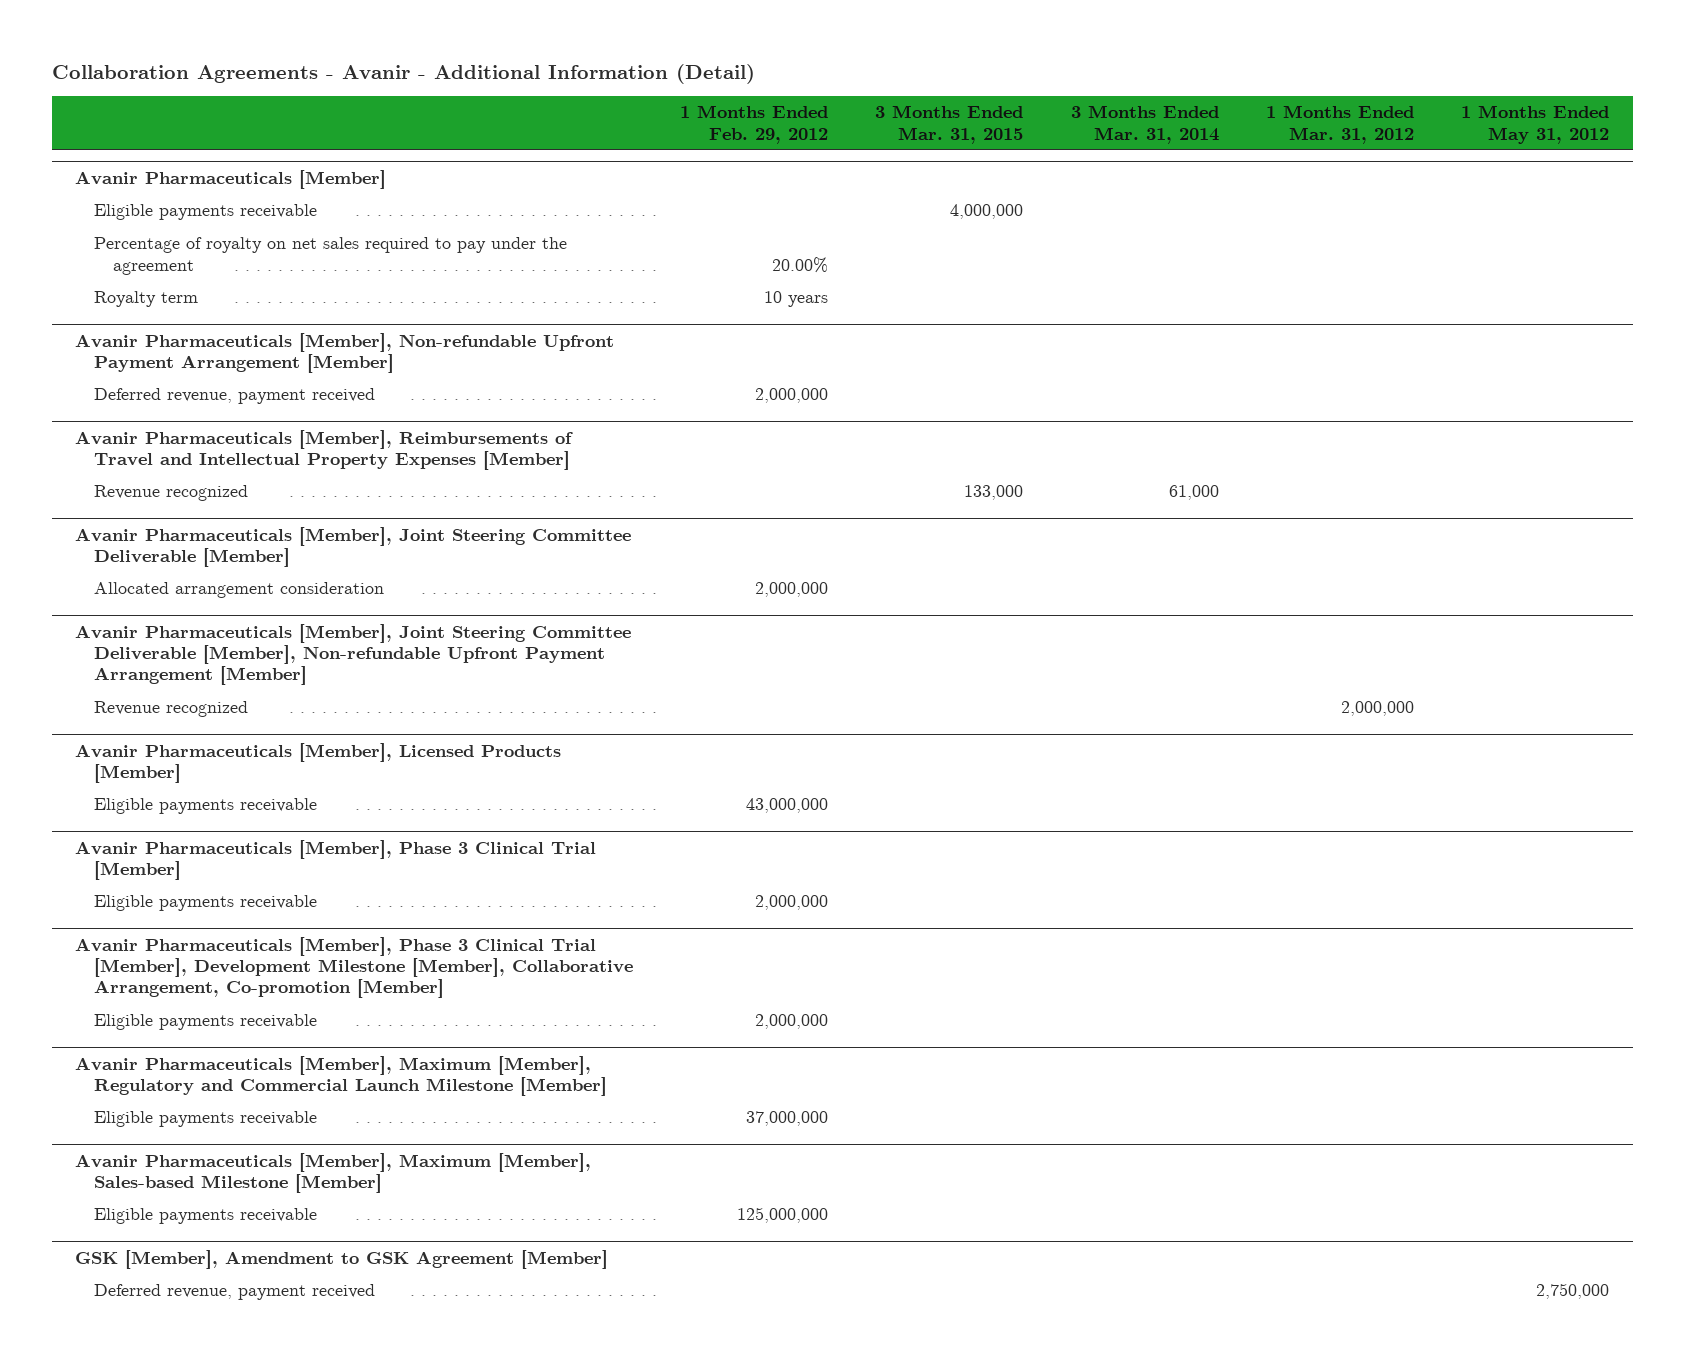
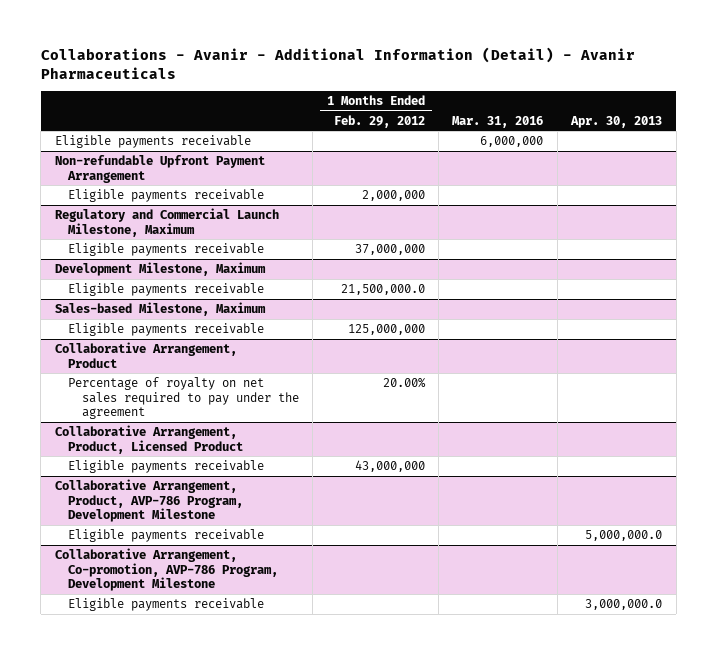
- Collaboration Agreements - Avanir - Additional Information (Detail)
+ Collaborations - Avanir - Additional Information (Detail) - Avanir Pharmaceuticals
- | 1 Months Ended Feb. 29, 2012 | 3 Months Ended Mar. 31, 2015 | 3 Months Ended Mar. 31, 2014 | 1 Months Ended Mar. 31, 2012 | 1 Months Ended May 31, 2012
+ | 1 Months Ended Feb. 29, 2012 | Mar. 31, 2016 | Apr. 30, 2013
- Avanir Pharmaceuticals [Member]
- Percentage of royalty on net sales required to pay under the agreement | 20.00% | | | |
- Royalty term | 10 years | | | |
- Avanir Pharmaceuticals [Member], Non-refundable Upfront Payment Arrangement [Member]
- Deferred revenue, payment received | 2,000,000 | | | |
- Avanir Pharmaceuticals [Member], Reimbursements of Travel and Intellectual Property Expenses [Member]
- Revenue recognized | | 133,000 | 61,000 | |
- Avanir Pharmaceuticals [Member], Joint Steering Committee Deliverable [Member]
- Allocated arrangement consideration | 2,000,000 | | | |
- Avanir Pharmaceuticals [Member], Joint Steering Committee Deliverable [Member], Non-refundable Upfront Payment Arrangement [Member]
- Revenue recognized | | | | 2,000,000 |
- Avanir Pharmaceuticals [Member], Licensed Products [Member]
- Eligible payments receivable | 43,000,000 | | | |
- Avanir Pharmaceuticals [Member], Phase 3 Clinical Trial [Member]
- Eligible payments receivable | 2,000,000 | | | |
- Avanir Pharmaceuticals [Member], Phase 3 Clinical Trial [Member], Development Milestone [Member], Collaborative Arrangement, Co-promotion [Member]
+ Non-refundable Upfront Payment Arrangement
- Avanir Pharmaceuticals [Member], Maximum [Member], Regulatory and Commercial Launch Milestone [Member]
+ Regulatory and Commercial Launch Milestone, Maximum
- Avanir Pharmaceuticals [Member], Maximum [Member], Sales-based Milestone [Member]
+ Development Milestone, Maximum
+ Eligible payments receivable | 21,500,000.0 | |
+ Sales-based Milestone, Maximum
- GSK [Member], Amendment to GSK Agreement [Member]
- Deferred revenue, payment received | | | | | 2,750,000
+ Collaborative Arrangement, Product
+ Percentage of royalty on net sales required to pay under the agreement | 20.00% | |
+ Collaborative Arrangement, Product, Licensed Product
+ Eligible payments receivable | 43,000,000 | |
+ Collaborative Arrangement, Product, AVP-786 Program, Development Milestone
+ Eligible payments receivable | | | 5,000,000.0
+ Collaborative Arrangement, Co-promotion, AVP-786 Program, Development Milestone
+ Eligible payments receivable | | | 3,000,000.0

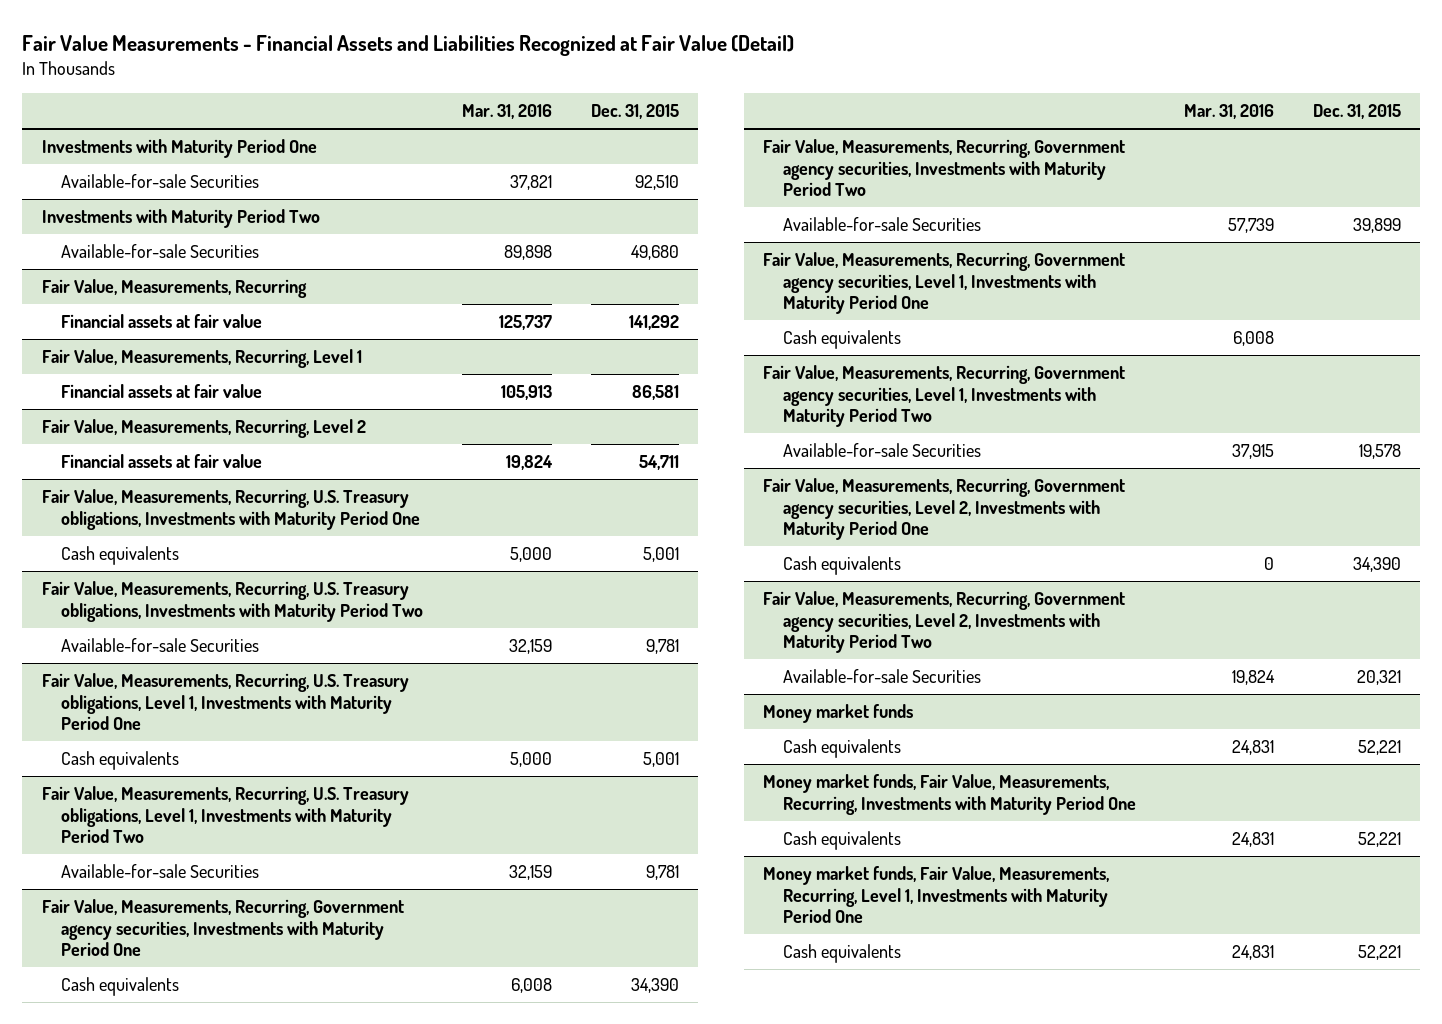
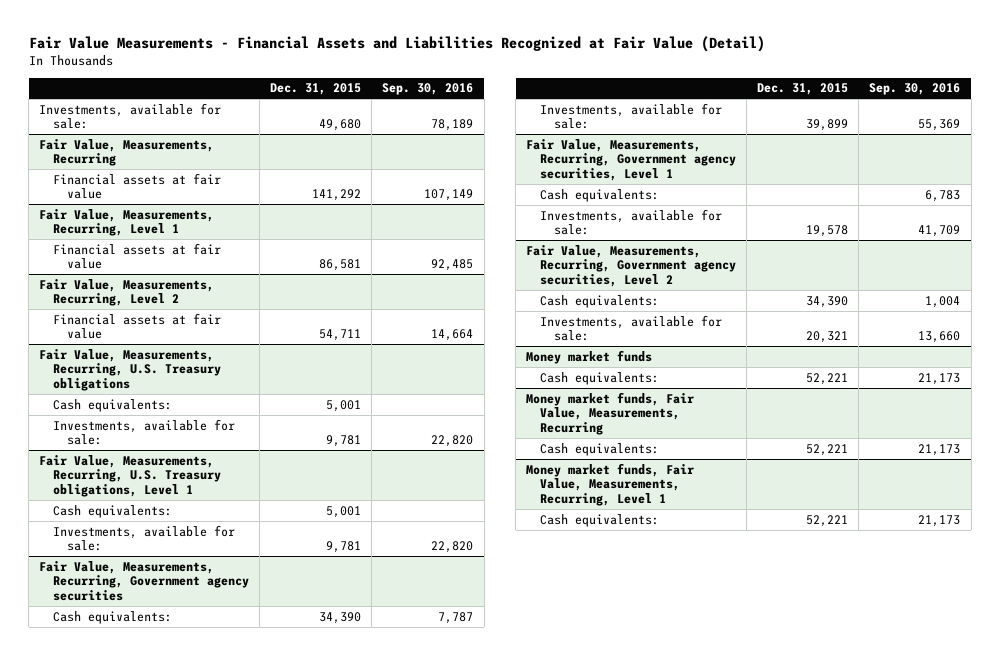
- | Mar. 31, 2016 | Dec. 31, 2015
+ | Dec. 31, 2015 | Sep. 30, 2016
- Investments with Maturity Period One
- Available-for-sale Securities | 37,821 | 92,510
- Investments with Maturity Period Two
- Available-for-sale Securities | 89,898 | 49,680
+ Investments, available for sale: | 49,680 | 78,189
- Fair Value, Measurements, Recurring, U.S. Treasury obligations, Investments with Maturity Period One
- Cash equivalents | 5,000 | 5,001
- Fair Value, Measurements, Recurring, U.S. Treasury obligations, Investments with Maturity Period Two
- Available-for-sale Securities | 32,159 | 9,781
- Fair Value, Measurements, Recurring, U.S. Treasury obligations, Level 1, Investments with Maturity Period One
- Cash equivalents | 5,000 | 5,001
- Fair Value, Measurements, Recurring, U.S. Treasury obligations, Level 1, Investments with Maturity Period Two
- Available-for-sale Securities | 32,159 | 9,781
- Fair Value, Measurements, Recurring, Government agency securities, Investments with Maturity Period One
- Cash equivalents | 6,008 | 34,390
- Fair Value, Measurements, Recurring, Government agency securities, Investments with Maturity Period Two
- Available-for-sale Securities | 57,739 | 39,899
- Fair Value, Measurements, Recurring, Government agency securities, Level 1, Investments with Maturity Period One
- Cash equivalents | 6,008 |
- Fair Value, Measurements, Recurring, Government agency securities, Level 1, Investments with Maturity Period Two
- Available-for-sale Securities | 37,915 | 19,578
- Fair Value, Measurements, Recurring, Government agency securities, Level 2, Investments with Maturity Period One
- Cash equivalents | 0 | 34,390
- Fair Value, Measurements, Recurring, Government agency securities, Level 2, Investments with Maturity Period Two
- Available-for-sale Securities | 19,824 | 20,321
+ Fair Value, Measurements, Recurring, U.S. Treasury obligations
+ Cash equivalents: | 5,001 |
+ Investments, available for sale: | 9,781 | 22,820
+ Fair Value, Measurements, Recurring, U.S. Treasury obligations, Level 1
+ Cash equivalents: | 5,001 |
+ Investments, available for sale: | 9,781 | 22,820
+ Fair Value, Measurements, Recurring, Government agency securities
+ Cash equivalents: | 34,390 | 7,787
+ Investments, available for sale: | 39,899 | 55,369
+ Fair Value, Measurements, Recurring, Government agency securities, Level 1
+ Cash equivalents: | | 6,783
+ Investments, available for sale: | 19,578 | 41,709
+ Fair Value, Measurements, Recurring, Government agency securities, Level 2
+ Cash equivalents: | 34,390 | 1,004
+ Investments, available for sale: | 20,321 | 13,660
@ Money market funds
- Cash equivalents | 24,831 | 52,221
- Money market funds, Fair Value, Measurements, Recurring, Investments with Maturity Period One
- Cash equivalents | 24,831 | 52,221
- Money market funds, Fair Value, Measurements, Recurring, Level 1, Investments with Maturity Period One
- Cash equivalents | 24,831 | 52,221
@ Money market funds
+ Cash equivalents: | 52,221 | 21,173
+ Money market funds, Fair Value, Measurements, Recurring
+ Cash equivalents: | 52,221 | 21,173
+ Money market funds, Fair Value, Measurements, Recurring, Level 1
+ Cash equivalents: | 52,221 | 21,173

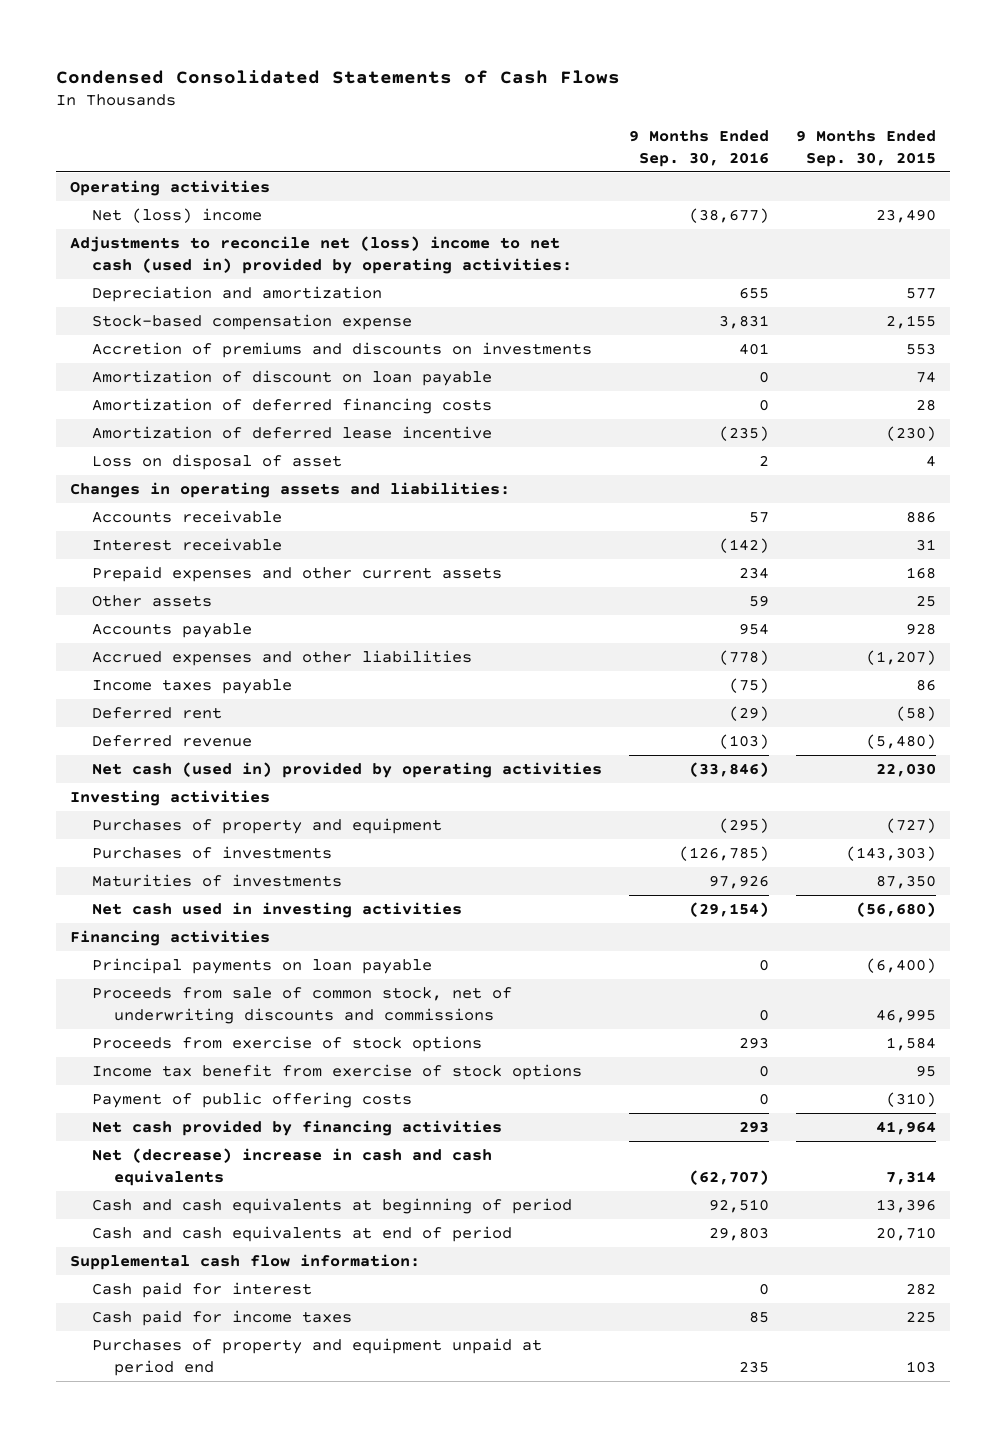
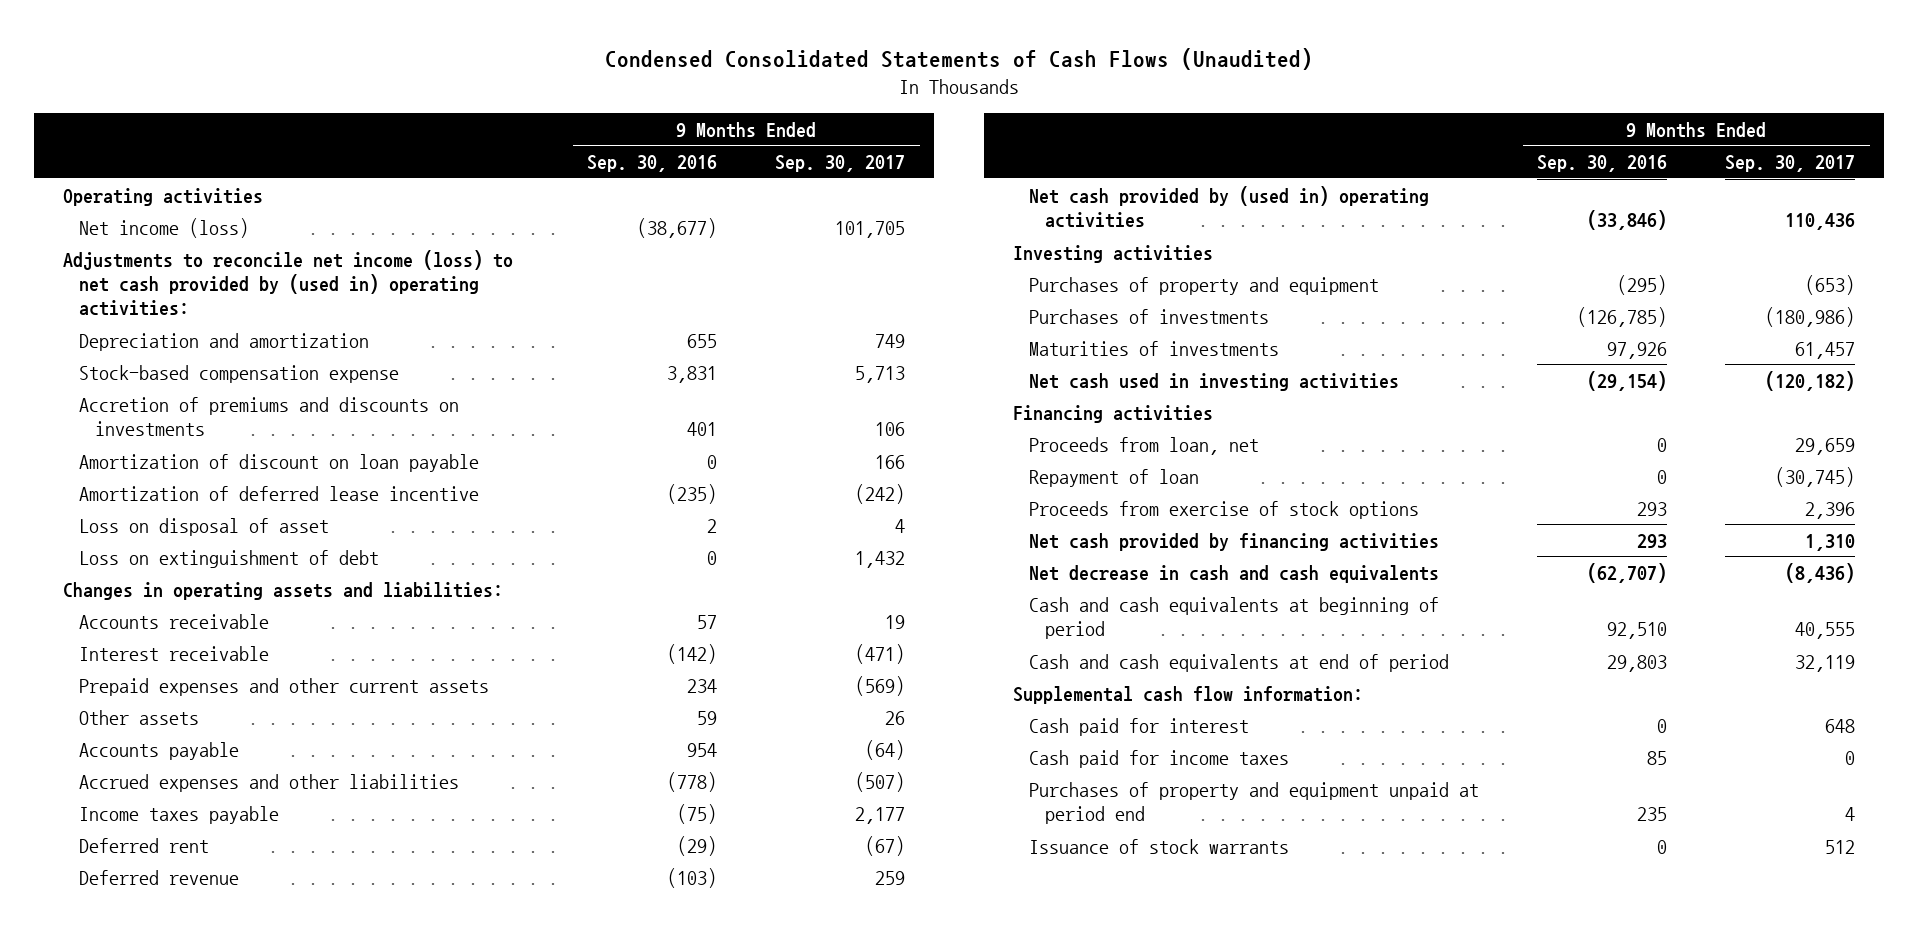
- Condensed Consolidated Statements of Cash Flows
+ Condensed Consolidated Statements of Cash Flows (Unaudited)
- | 9 Months Ended Sep. 30, 2016 | 9 Months Ended Sep. 30, 2015
+ | 9 Months Ended Sep. 30, 2016 | 9 Months Ended Sep. 30, 2017
- Net (loss) income | (38,677) | 23,490
- Adjustments to reconcile net (loss) income to net cash (used in) provided by operating activities:
+ Net income (loss) | (38,677) | 101,705
+ Adjustments to reconcile net income (loss) to net cash provided by (used in) operating activities:
- Amortization of deferred financing costs | 0 | 28
+ Loss on extinguishment of debt | 0 | 1,432
- Net cash (used in) provided by operating activities | (33,846) | 22,030
+ Net cash provided by (used in) operating activities | (33,846) | 110,436
- Principal payments on loan payable | 0 | (6,400)
- Proceeds from sale of common stock, net of underwriting discounts and commissions | 0 | 46,995
+ Proceeds from loan, net | 0 | 29,659
+ Repayment of loan | 0 | (30,745)
- Income tax benefit from exercise of stock options | 0 | 95
- Payment of public offering costs | 0 | (310)
- Net (decrease) increase in cash and cash equivalents | (62,707) | 7,314
+ Net decrease in cash and cash equivalents | (62,707) | (8,436)
+ Issuance of stock warrants | 0 | 512

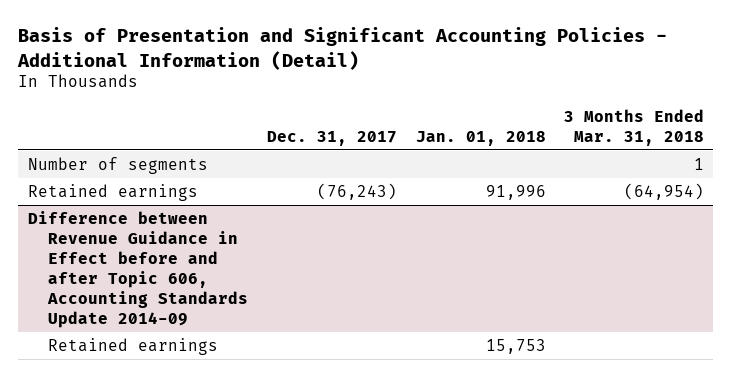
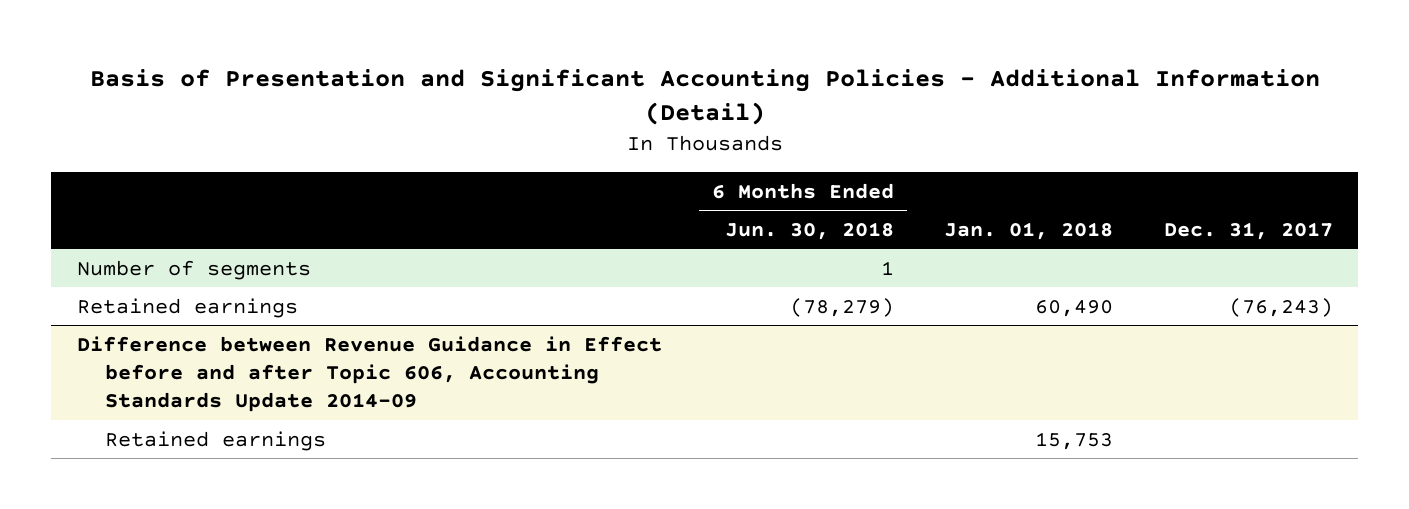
- | Dec. 31, 2017 | Jan. 01, 2018 | 3 Months Ended Mar. 31, 2018
+ | 6 Months Ended Jun. 30, 2018 | Jan. 01, 2018 | Dec. 31, 2017
- Retained earnings | (76,243) | 91,996 | (64,954)
+ Retained earnings | (78,279) | 60,490 | (76,243)

